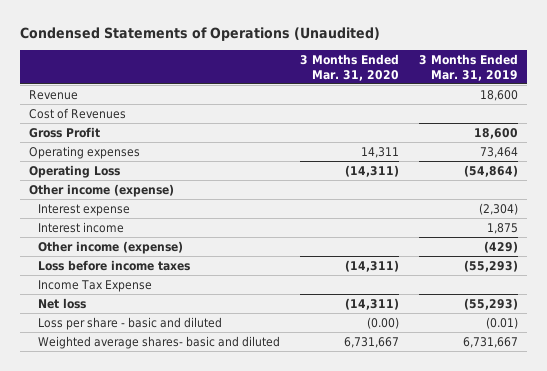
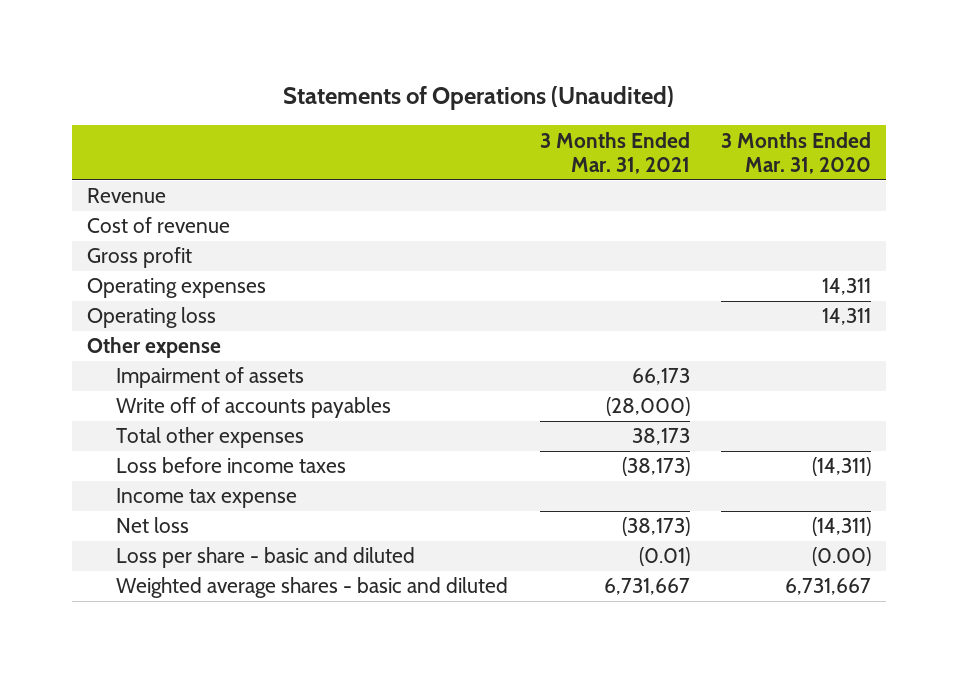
- Condensed Statements of Operations (Unaudited)
+ Statements of Operations (Unaudited)
- | 3 Months Ended Mar. 31, 2020 | 3 Months Ended Mar. 31, 2019
+ | 3 Months Ended Mar. 31, 2021 | 3 Months Ended Mar. 31, 2020
- Cost of Revenues
- Gross Profit | | 18,600
+ Cost of revenue
+ Gross profit
- Operating Loss | (14,311) | (54,864)
- Other income (expense)
- Interest expense | | (2,304)
- Interest income | | 1,875
- Other income (expense) | | (429)
+ Operating loss | | 14,311
+ Other expense
+ Impairment of assets | 66,173 |
+ Write off of accounts payables | (28,000) |
+ Total other expenses | 38,173 |
- Income Tax Expense
+ Income tax expense
- Weighted average shares- basic and diluted | 6,731,667 | 6,731,667
+ Weighted average shares - basic and diluted | 6,731,667 | 6,731,667

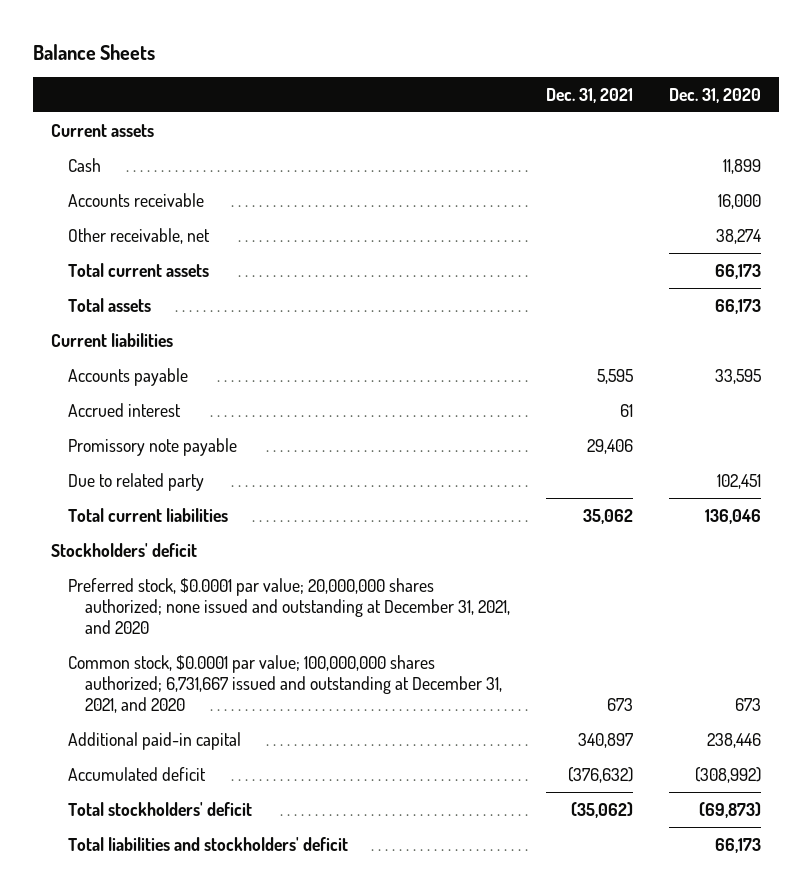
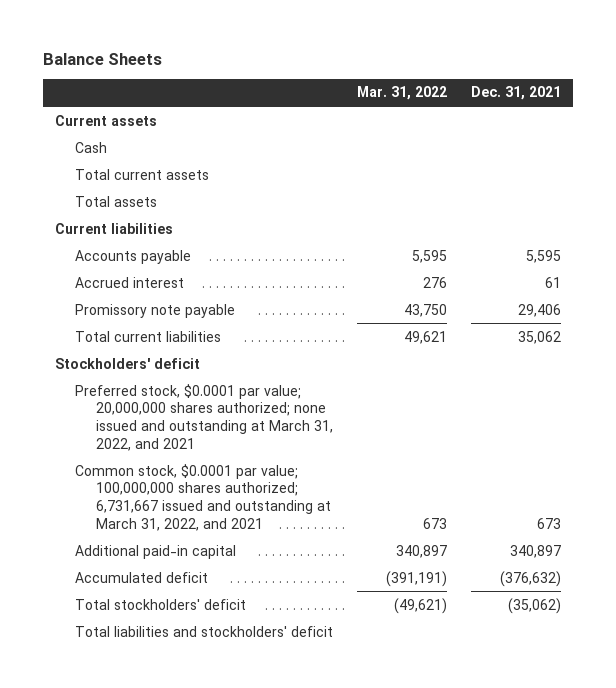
- | Dec. 31, 2021 | Dec. 31, 2020
+ | Mar. 31, 2022 | Dec. 31, 2021
- Accounts receivable | | 16,000
- Other receivable, net | | 38,274
- Due to related party | | 102,451
- Preferred stock, $0.0001 par value; 20,000,000 shares authorized; none issued and outstanding at December 31, 2021, and 2020
- Common stock, $0.0001 par value; 100,000,000 shares authorized; 6,731,667 issued and outstanding at December 31, 2021, and 2020 | 673 | 673
+ Preferred stock, $0.0001 par value; 20,000,000 shares authorized; none issued and outstanding at March 31, 2022, and 2021
+ Common stock, $0.0001 par value; 100,000,000 shares authorized; 6,731,667 issued and outstanding at March 31, 2022, and 2021 | 673 | 673

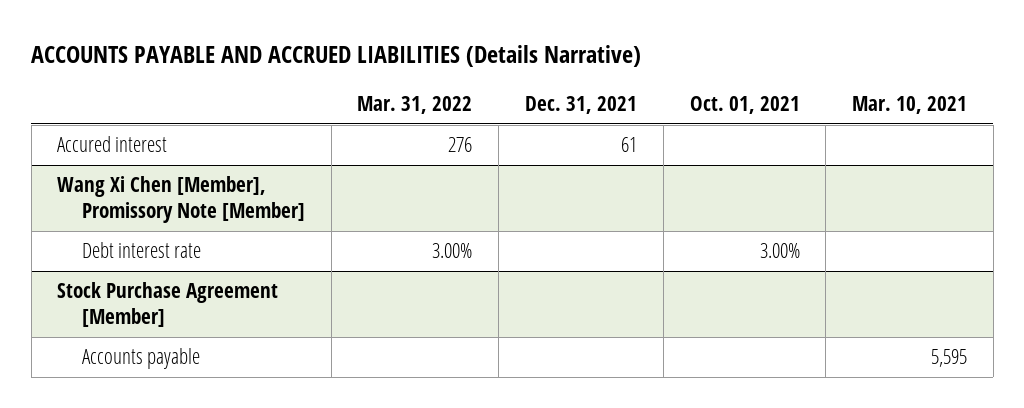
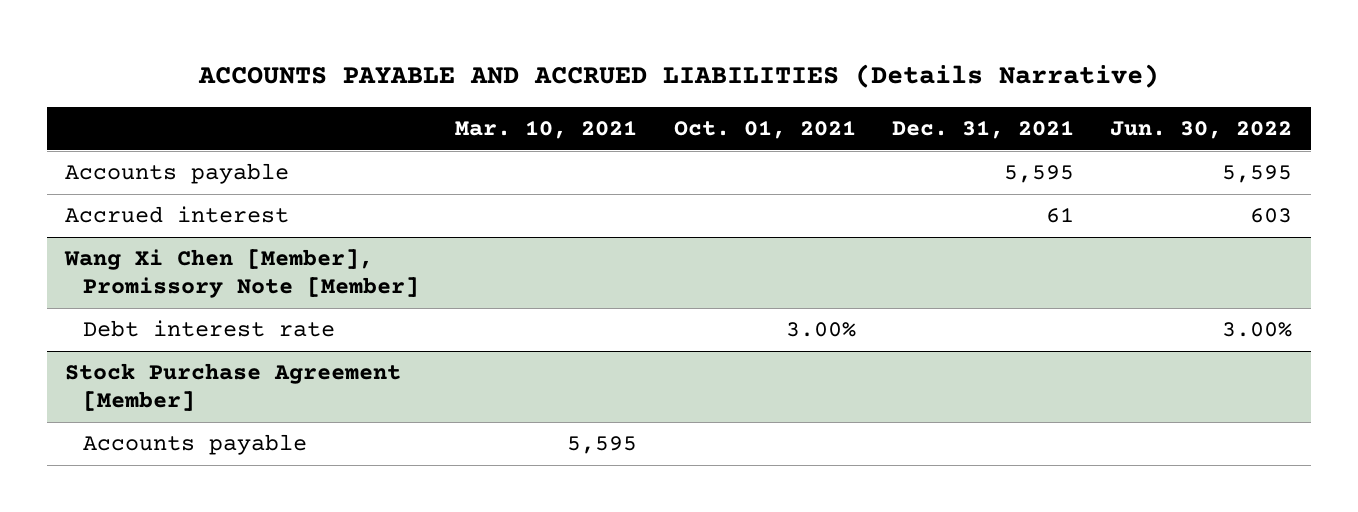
- | Mar. 31, 2022 | Dec. 31, 2021 | Oct. 01, 2021 | Mar. 10, 2021
+ | Mar. 10, 2021 | Oct. 01, 2021 | Dec. 31, 2021 | Jun. 30, 2022
- Accured interest | 276 | 61 | |
+ Accounts payable | | | 5,595 | 5,595
+ Accrued interest | | | 61 | 603

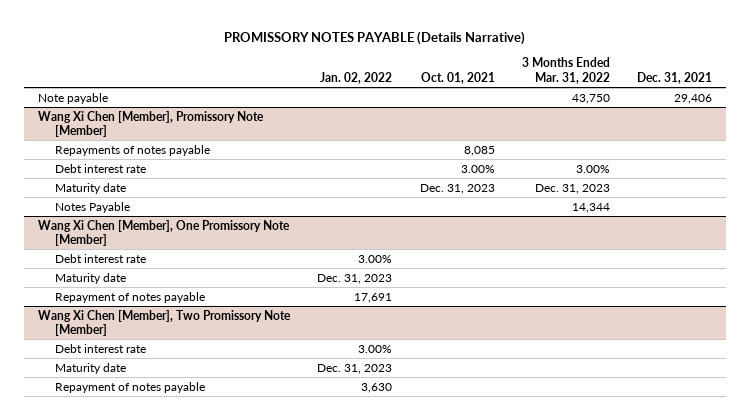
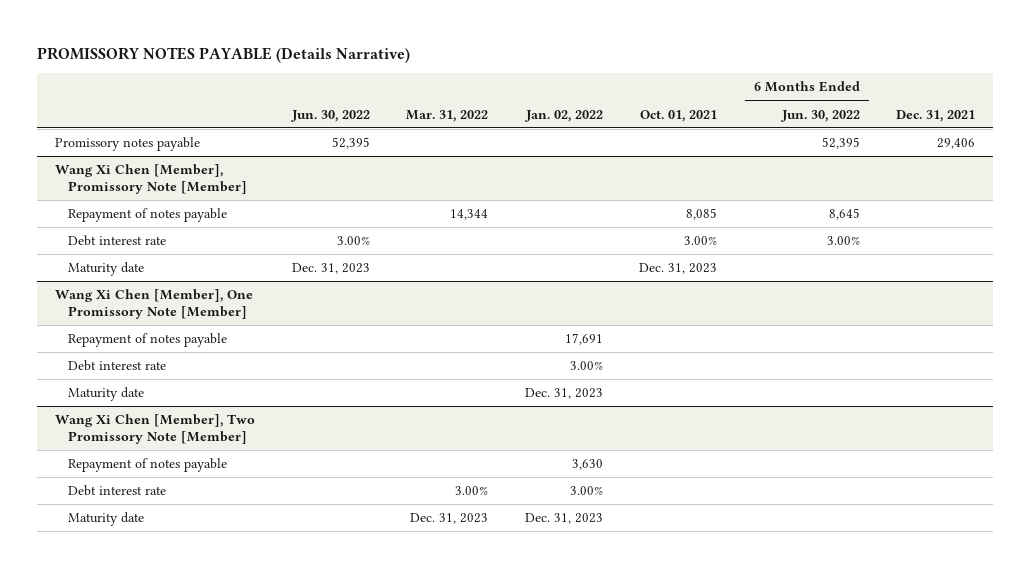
- | Jan. 02, 2022 | Oct. 01, 2021 | 3 Months Ended Mar. 31, 2022 | Dec. 31, 2021
+ | Jun. 30, 2022 | Mar. 31, 2022 | Jan. 02, 2022 | Oct. 01, 2021 | 6 Months Ended Jun. 30, 2022 | Dec. 31, 2021
- Note payable | | | 43,750 | 29,406
+ Promissory notes payable | 52,395 | | | | 52,395 | 29,406
@ Wang Xi Chen [Member], Promissory Note [Member]
- Repayments of notes payable | | 8,085 | |
+ Repayment of notes payable | | 14,344 | | 8,085 | 8,645 |
- Notes Payable | | | 14,344 |
@ Wang Xi Chen [Member], One Promissory Note [Member]
moved up: Repayment of notes payable | | | 17,691 | | |
@ Wang Xi Chen [Member], Two Promissory Note [Member]
moved up: Repayment of notes payable | | | 3,630 | | |

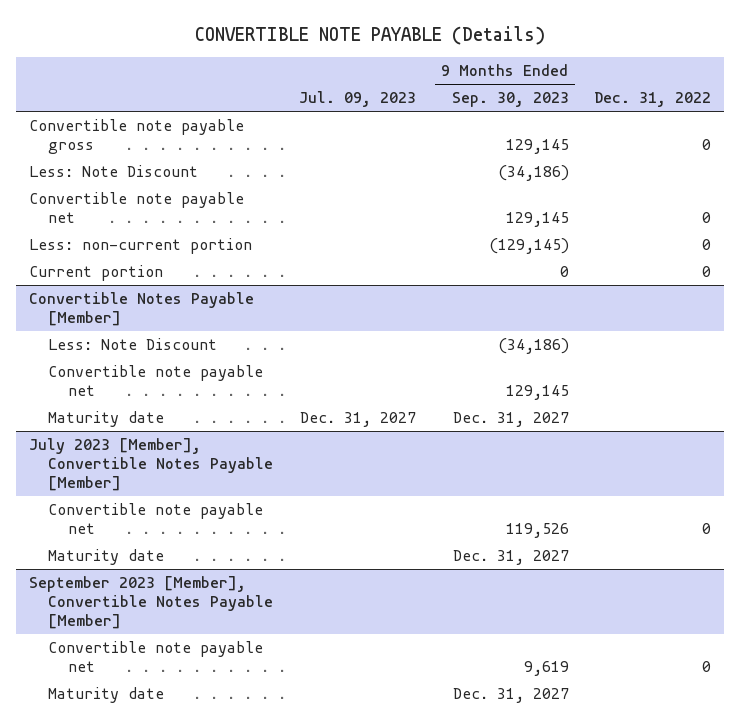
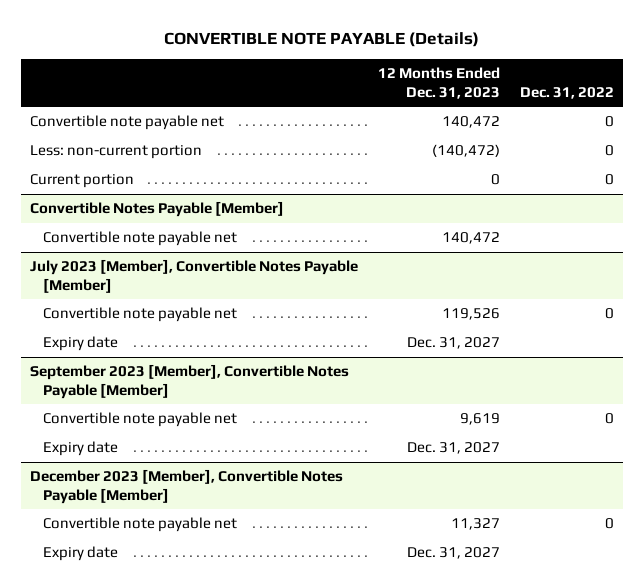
- | Jul. 09, 2023 | 9 Months Ended Sep. 30, 2023 | Dec. 31, 2022
+ | 12 Months Ended Dec. 31, 2023 | Dec. 31, 2022
- Convertible note payable gross | | 129,145 | 0
- Less: Note Discount | | (34,186) |
@ Convertible Notes Payable [Member]
- Less: Note Discount | | (34,186) |
- Maturity date | Dec. 31, 2027 | Dec. 31, 2027 |
@ July 2023 [Member], Convertible Notes Payable [Member]
- Maturity date | | Dec. 31, 2027 |
+ Expiry date | Dec. 31, 2027 |
@ September 2023 [Member], Convertible Notes Payable [Member]
- Maturity date | | Dec. 31, 2027 |
+ Expiry date | Dec. 31, 2027 |
+ December 2023 [Member], Convertible Notes Payable [Member]
+ Convertible note payable net | 11,327 | 0
+ Expiry date | Dec. 31, 2027 |

